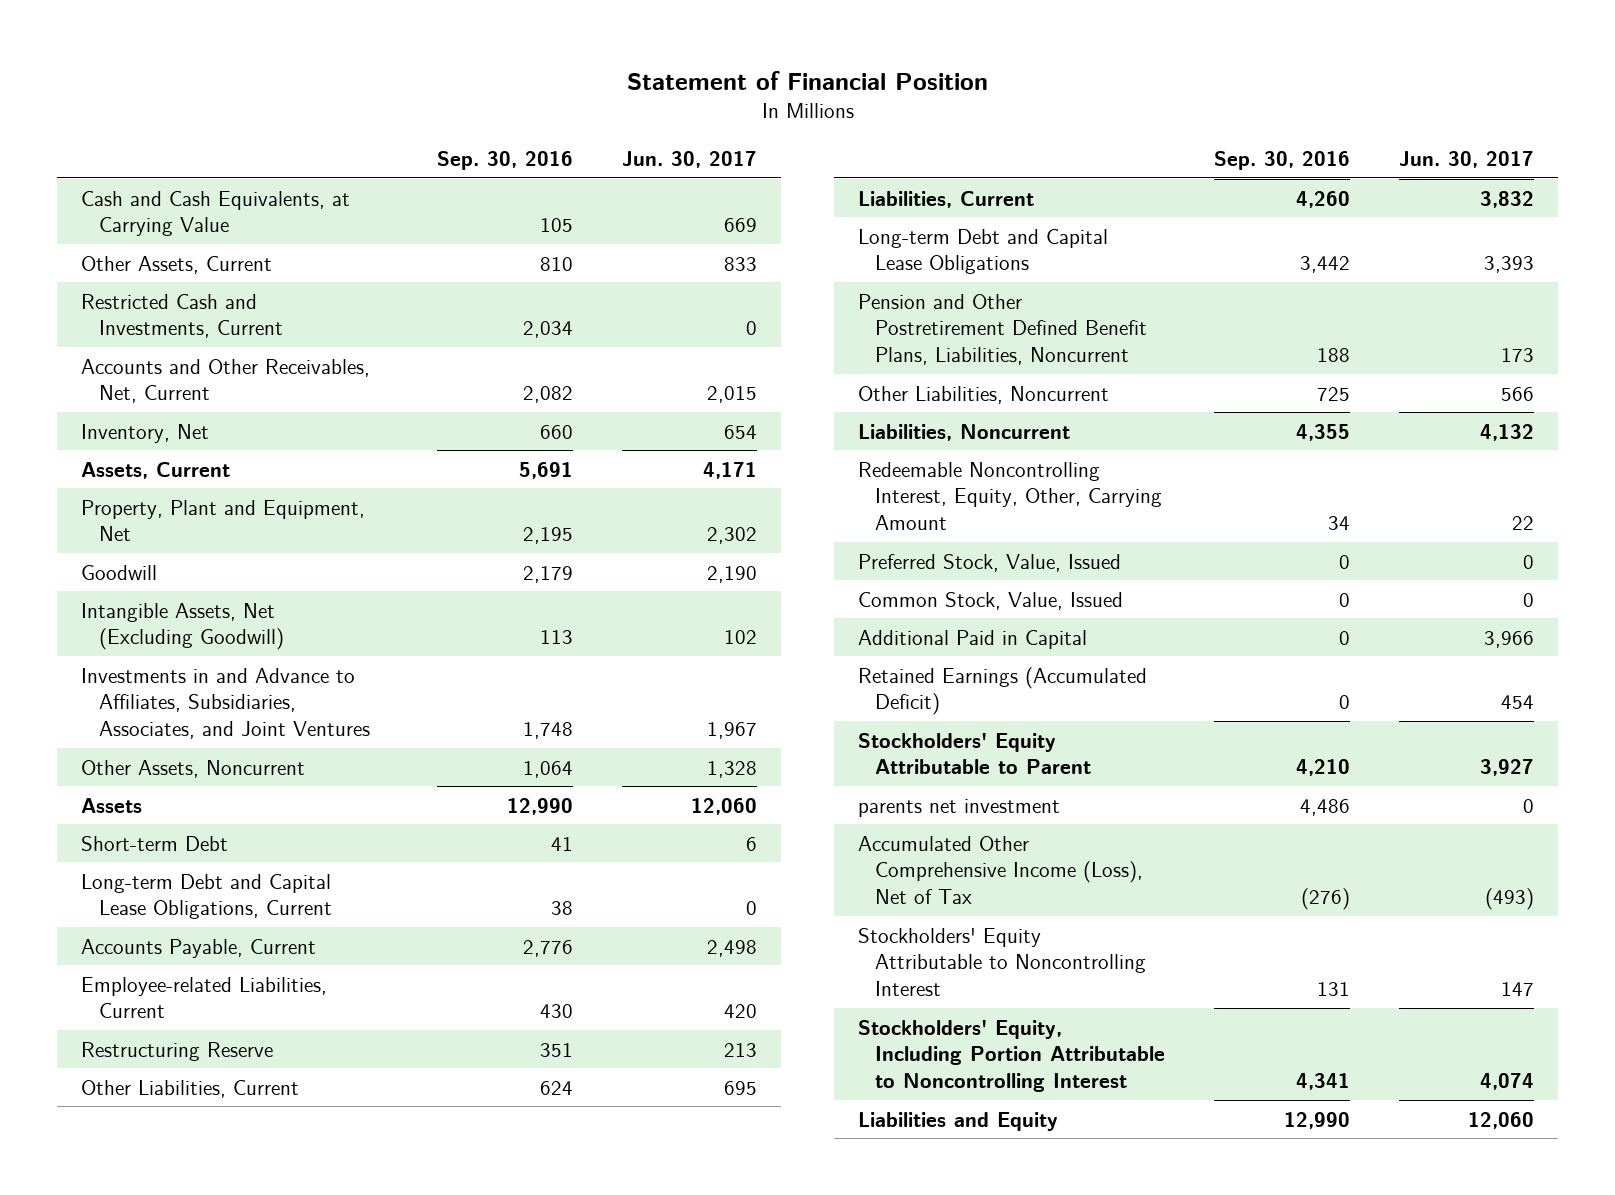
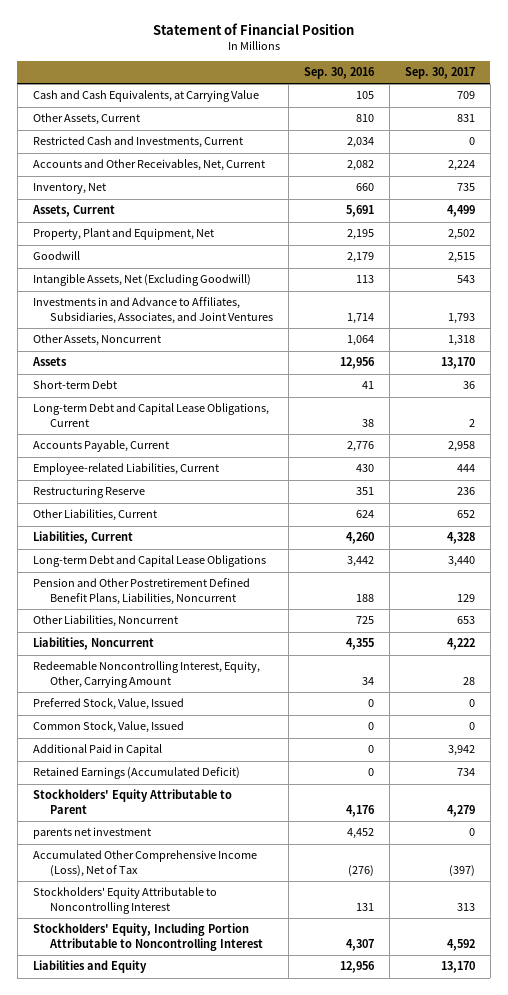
- | Sep. 30, 2016 | Jun. 30, 2017
+ | Sep. 30, 2016 | Sep. 30, 2017
- Investments in and Advance to Affiliates, Subsidiaries, Associates, and Joint Ventures | 1,748 | 1,967
+ Investments in and Advance to Affiliates, Subsidiaries, Associates, and Joint Ventures | 1,714 | 1,793
- Assets | 12,990 | 12,060
+ Assets | 12,956 | 13,170
- Stockholders' Equity Attributable to Parent | 4,210 | 3,927
- parents net investment | 4,486 | 0
+ Stockholders' Equity Attributable to Parent | 4,176 | 4,279
+ parents net investment | 4,452 | 0
- Stockholders' Equity, Including Portion Attributable to Noncontrolling Interest | 4,341 | 4,074
- Liabilities and Equity | 12,990 | 12,060
+ Stockholders' Equity, Including Portion Attributable to Noncontrolling Interest | 4,307 | 4,592
+ Liabilities and Equity | 12,956 | 13,170

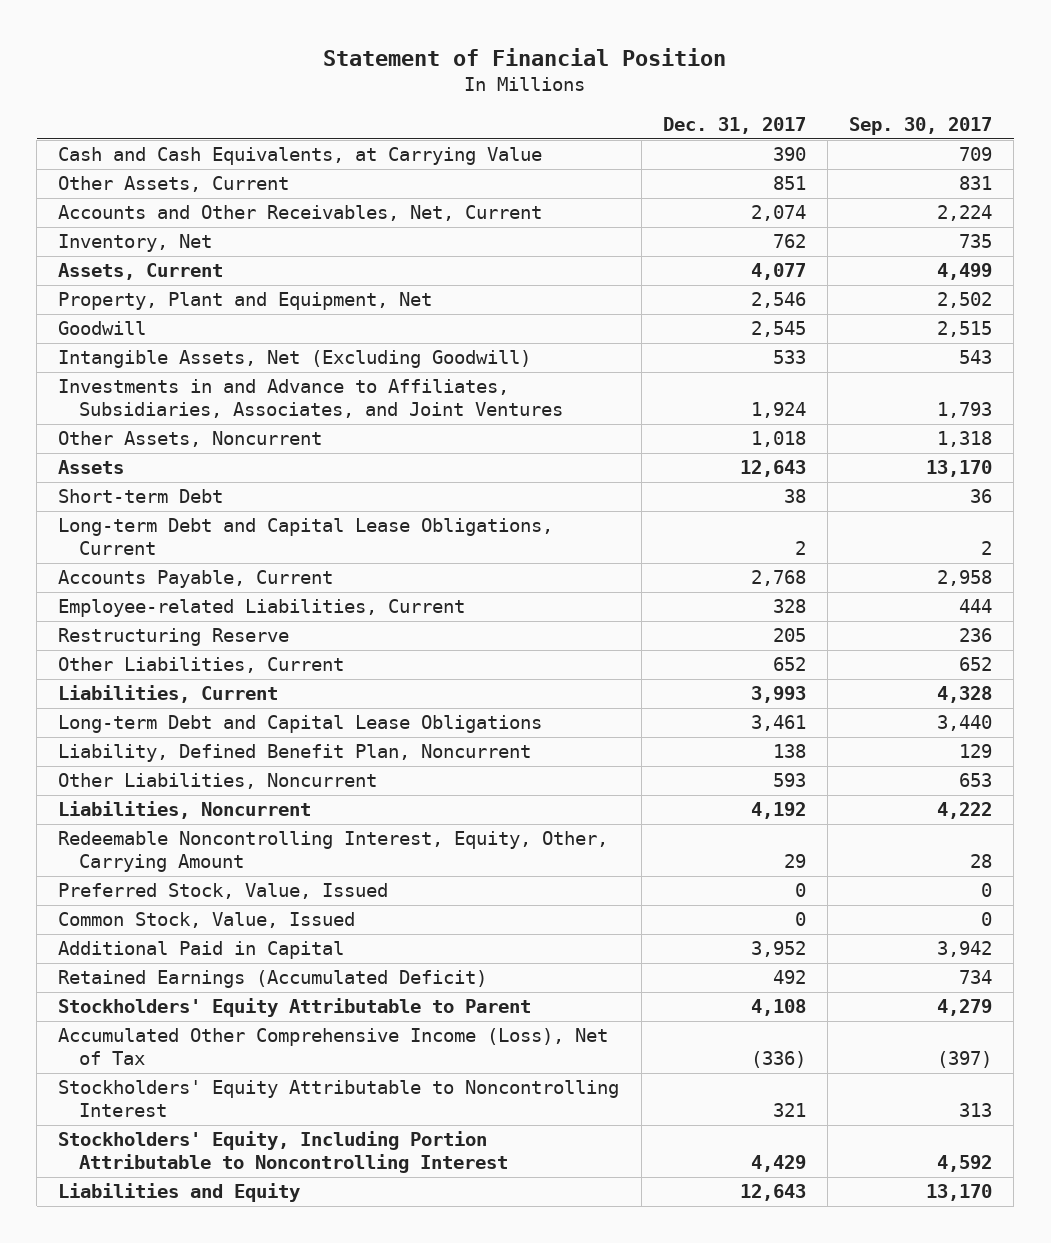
- | Sep. 30, 2016 | Sep. 30, 2017
+ | Dec. 31, 2017 | Sep. 30, 2017
- Restricted Cash and Investments, Current | 2,034 | 0
- Pension and Other Postretirement Defined Benefit Plans, Liabilities, Noncurrent | 188 | 129
+ Liability, Defined Benefit Plan, Noncurrent | 138 | 129
- parents net investment | 4,452 | 0

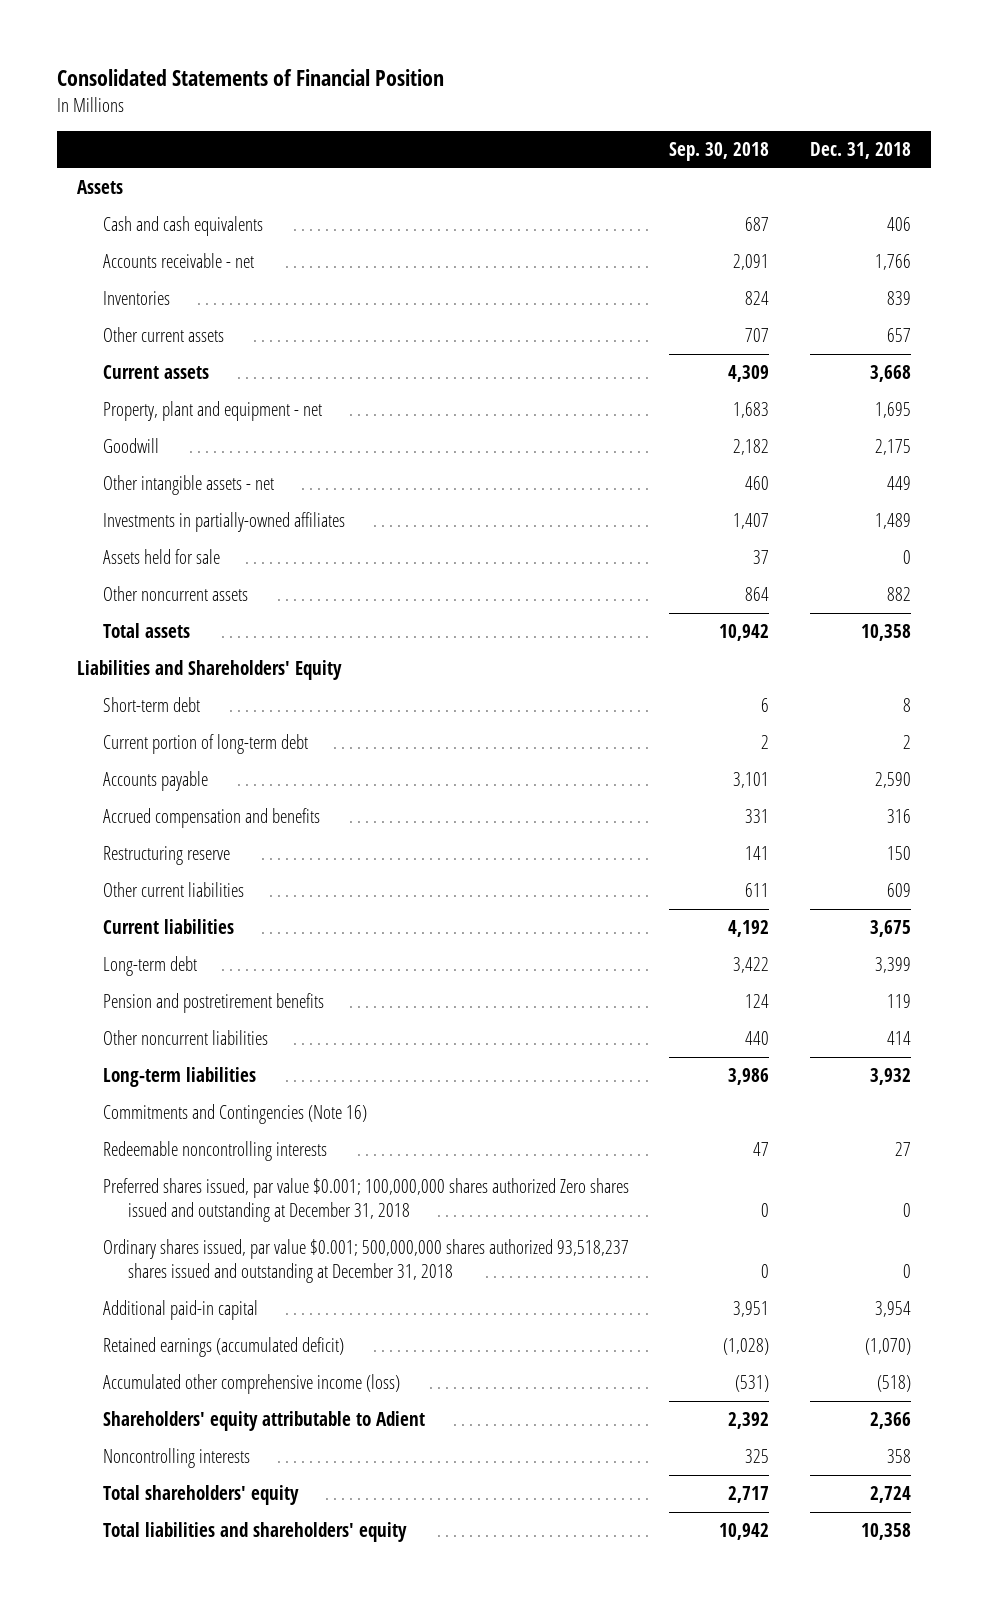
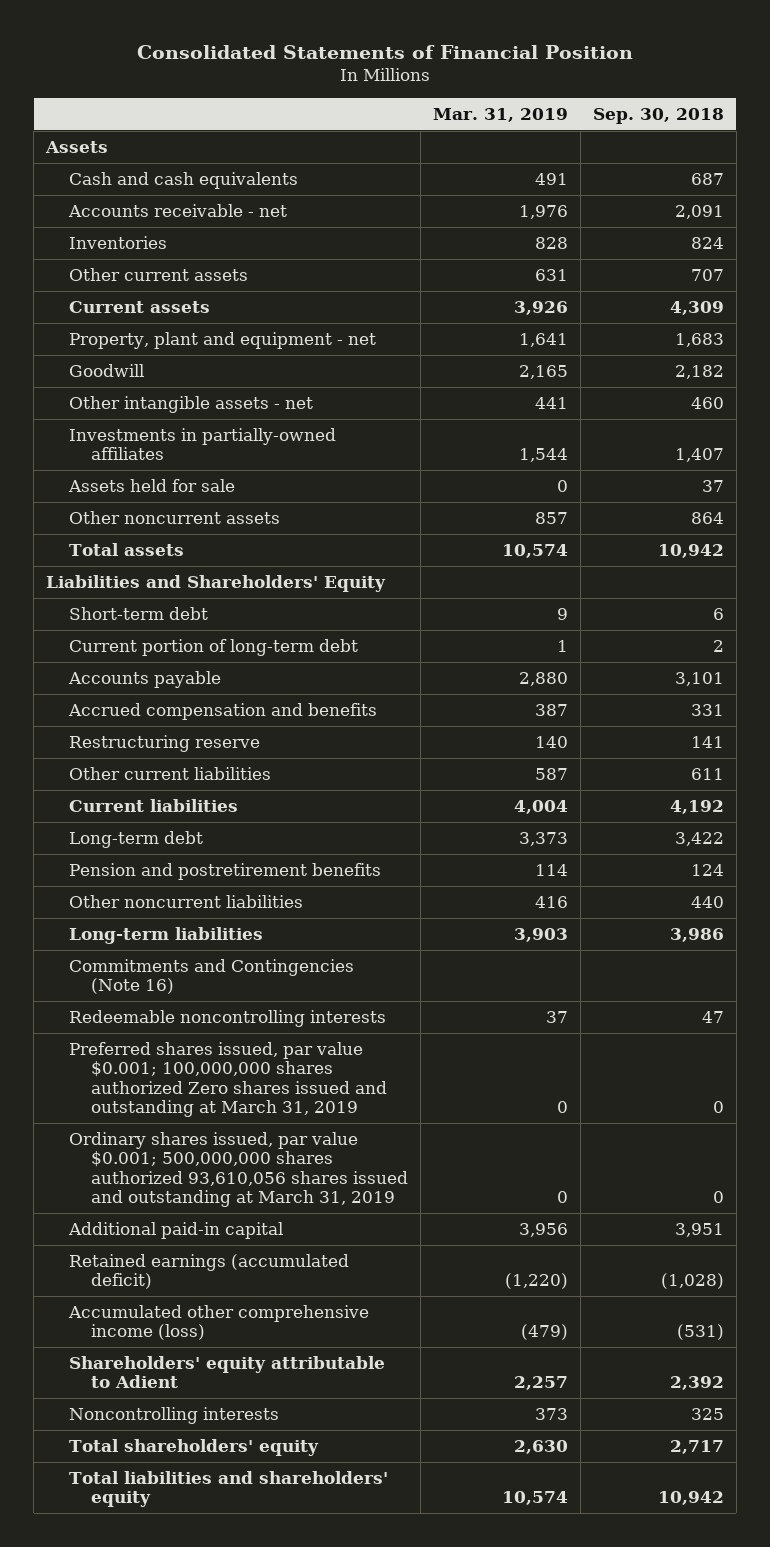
- | Sep. 30, 2018 | Dec. 31, 2018
+ | Mar. 31, 2019 | Sep. 30, 2018
- Preferred shares issued, par value $0.001; 100,000,000 shares authorized Zero shares issued and outstanding at December 31, 2018 | 0 | 0
- Ordinary shares issued, par value $0.001; 500,000,000 shares authorized 93,518,237 shares issued and outstanding at December 31, 2018 | 0 | 0
+ Preferred shares issued, par value $0.001; 100,000,000 shares authorized Zero shares issued and outstanding at March 31, 2019 | 0 | 0
+ Ordinary shares issued, par value $0.001; 500,000,000 shares authorized 93,610,056 shares issued and outstanding at March 31, 2019 | 0 | 0

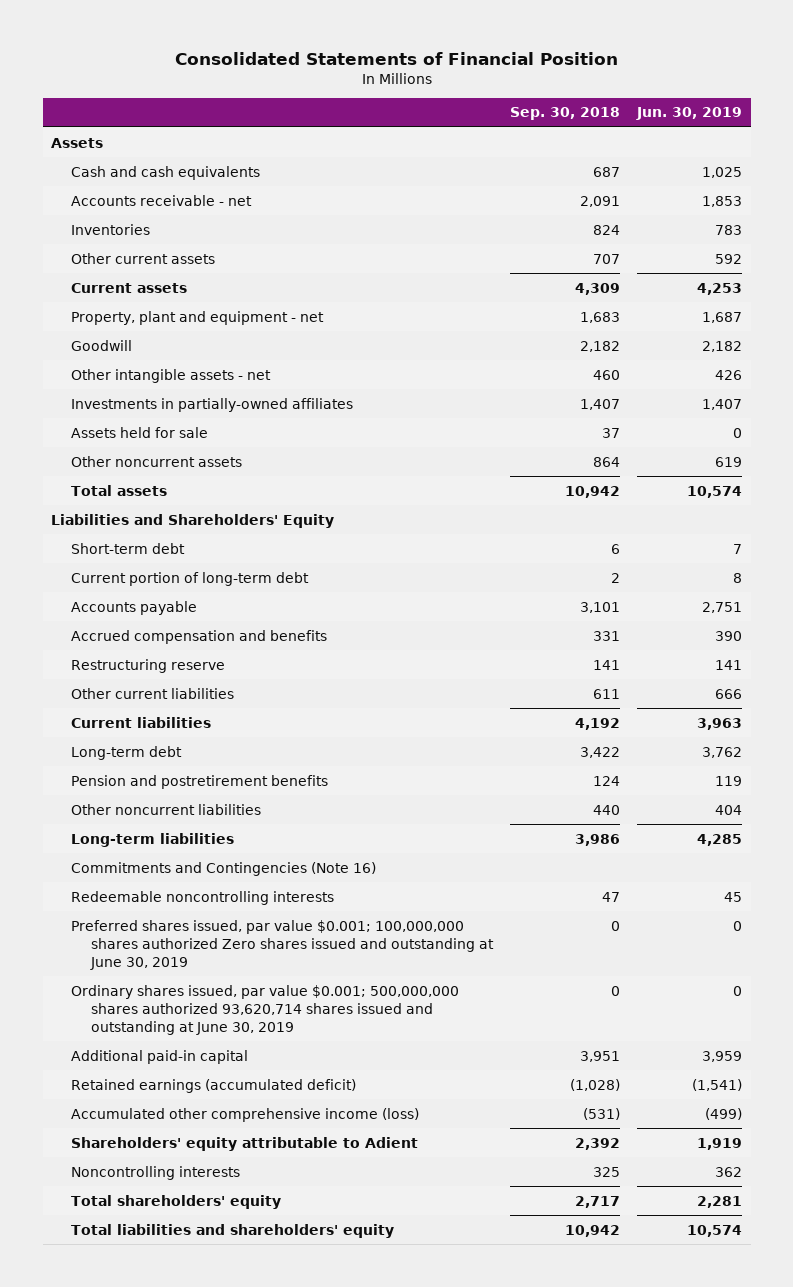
- | Mar. 31, 2019 | Sep. 30, 2018
+ | Sep. 30, 2018 | Jun. 30, 2019
- Preferred shares issued, par value $0.001; 100,000,000 shares authorized Zero shares issued and outstanding at March 31, 2019 | 0 | 0
- Ordinary shares issued, par value $0.001; 500,000,000 shares authorized 93,610,056 shares issued and outstanding at March 31, 2019 | 0 | 0
+ Preferred shares issued, par value $0.001; 100,000,000 shares authorized Zero shares issued and outstanding at June 30, 2019 | 0 | 0
+ Ordinary shares issued, par value $0.001; 500,000,000 shares authorized 93,620,714 shares issued and outstanding at June 30, 2019 | 0 | 0

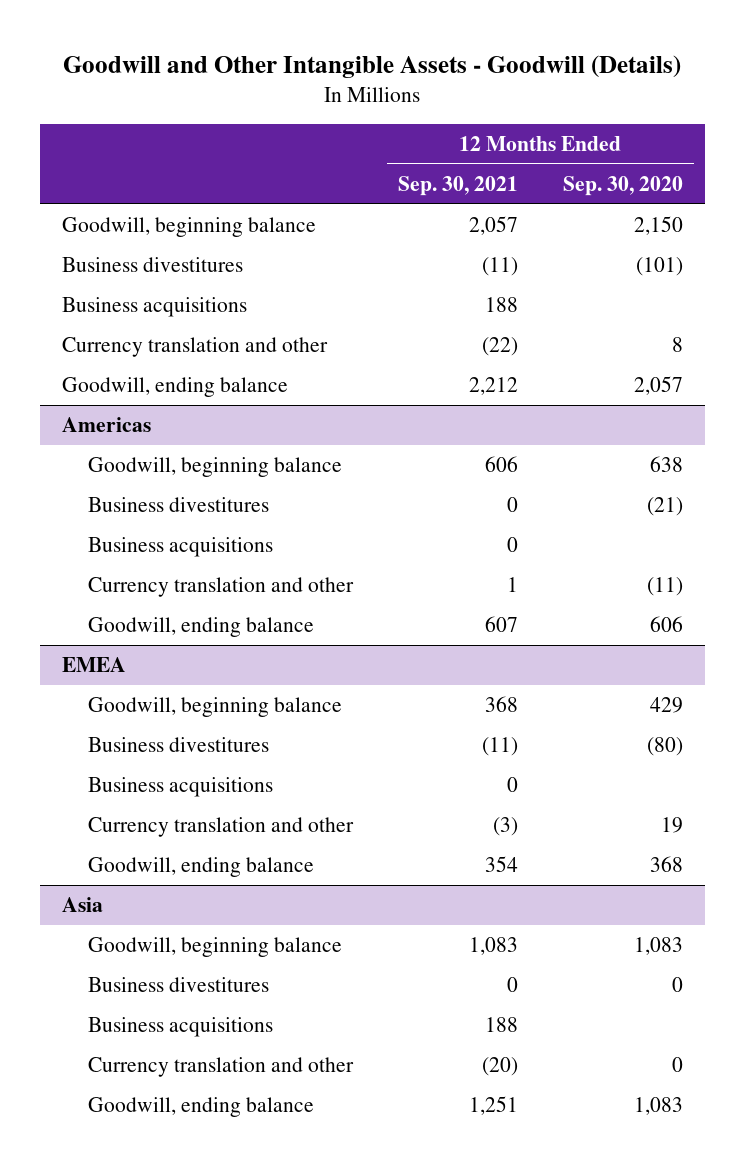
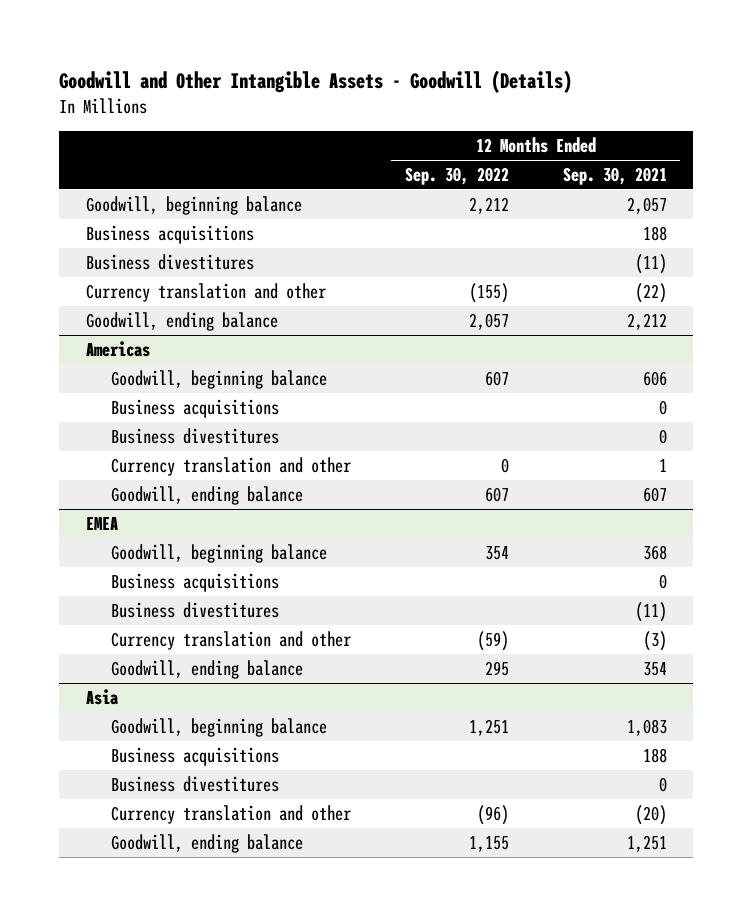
- | 12 Months Ended Sep. 30, 2021 | 12 Months Ended Sep. 30, 2020
+ | 12 Months Ended Sep. 30, 2022 | 12 Months Ended Sep. 30, 2021
moved down: Business divestitures | | (11)
@ Americas
moved down: Business divestitures | | 0
@ EMEA
moved down: Business divestitures | | (11)
@ Asia
moved down: Business divestitures | | 0

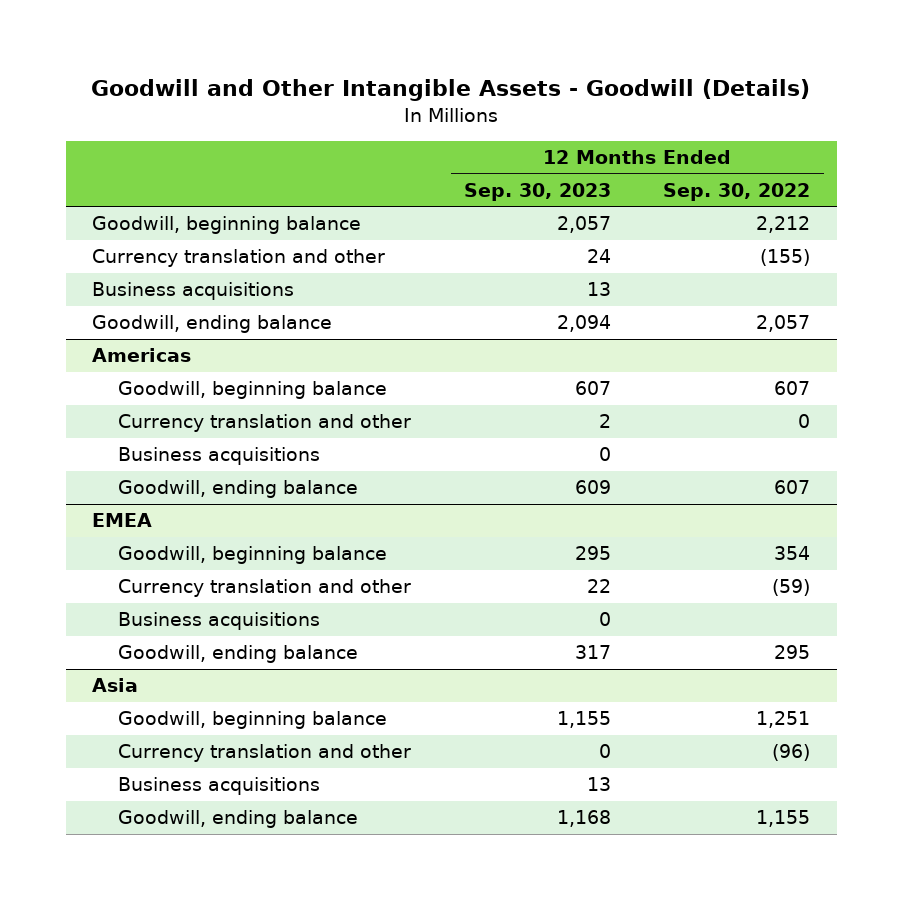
- | 12 Months Ended Sep. 30, 2022 | 12 Months Ended Sep. 30, 2021
+ | 12 Months Ended Sep. 30, 2023 | 12 Months Ended Sep. 30, 2022
- Business divestitures | | (11)
moved down: Business acquisitions | 13 |
@ Americas
- Business divestitures | | 0
moved down: Business acquisitions | 0 |
@ EMEA
- Business divestitures | | (11)
moved down: Business acquisitions | 0 |
@ Asia
- Business divestitures | | 0
moved down: Business acquisitions | 13 |

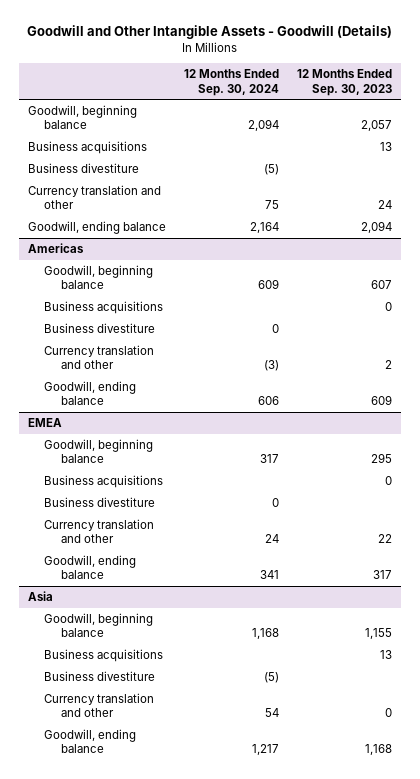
- | 12 Months Ended Sep. 30, 2023 | 12 Months Ended Sep. 30, 2022
+ | 12 Months Ended Sep. 30, 2024 | 12 Months Ended Sep. 30, 2023
+ Business divestiture | (5) |
moved down: Currency translation and other | 75 | 24
@ Americas
+ Business divestiture | 0 |
moved down: Currency translation and other | (3) | 2
@ EMEA
+ Business divestiture | 0 |
moved down: Currency translation and other | 24 | 22
@ Asia
+ Business divestiture | (5) |
moved down: Currency translation and other | 54 | 0

